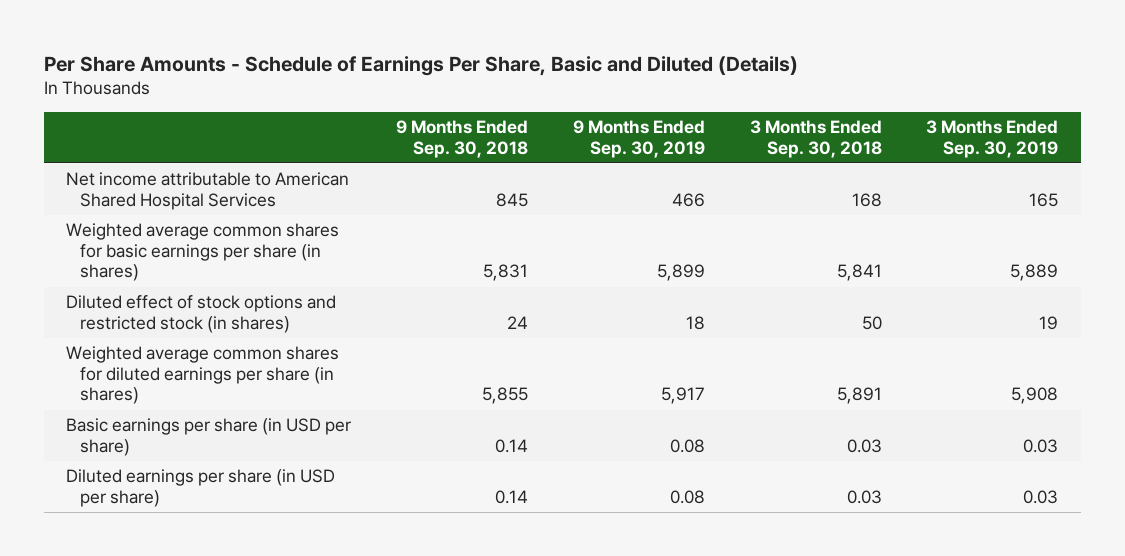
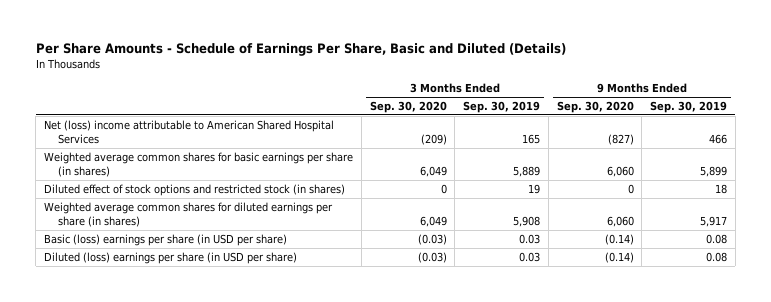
- | 9 Months Ended Sep. 30, 2018 | 9 Months Ended Sep. 30, 2019 | 3 Months Ended Sep. 30, 2018 | 3 Months Ended Sep. 30, 2019
+ | 3 Months Ended Sep. 30, 2020 | 3 Months Ended Sep. 30, 2019 | 9 Months Ended Sep. 30, 2020 | 9 Months Ended Sep. 30, 2019
- Net income attributable to American Shared Hospital Services | 845 | 466 | 168 | 165
+ Net (loss) income attributable to American Shared Hospital Services | (209) | 165 | (827) | 466
- Basic earnings per share (in USD per share) | 0.14 | 0.08 | 0.03 | 0.03
- Diluted earnings per share (in USD per share) | 0.14 | 0.08 | 0.03 | 0.03
+ Basic (loss) earnings per share (in USD per share) | (0.03) | 0.03 | (0.14) | 0.08
+ Diluted (loss) earnings per share (in USD per share) | (0.03) | 0.03 | (0.14) | 0.08

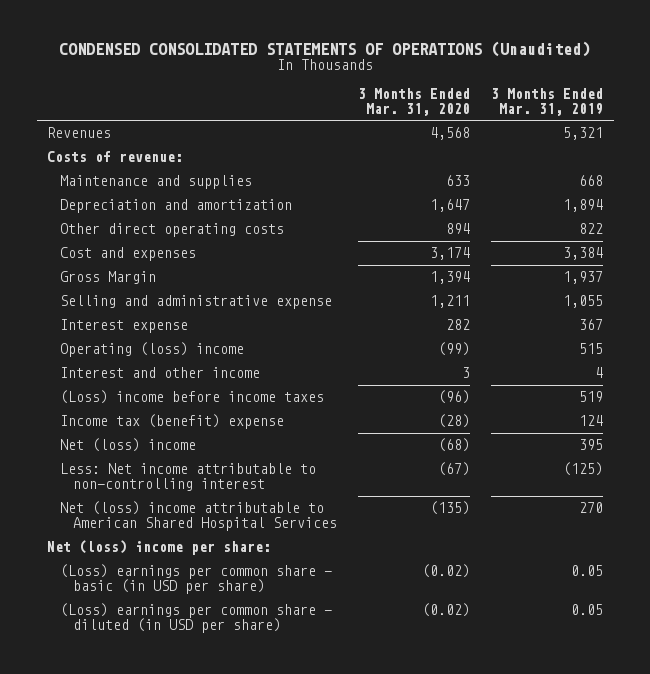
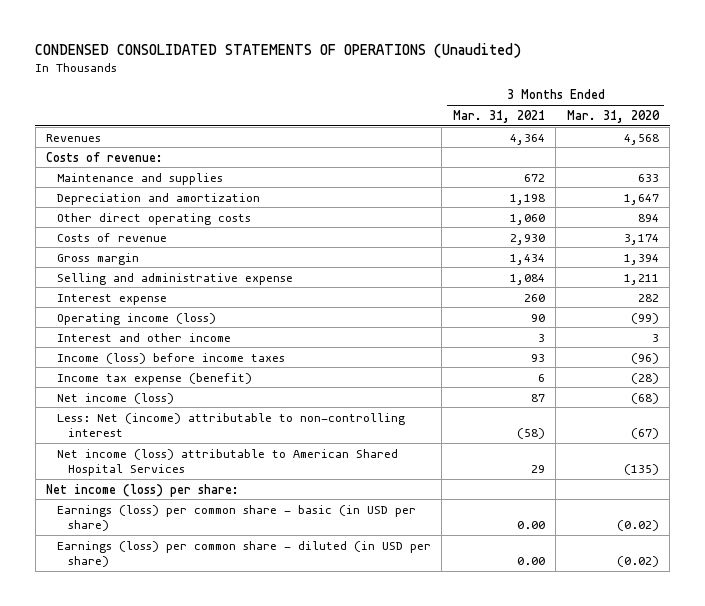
- | 3 Months Ended Mar. 31, 2020 | 3 Months Ended Mar. 31, 2019
+ | 3 Months Ended Mar. 31, 2021 | 3 Months Ended Mar. 31, 2020
- Cost and expenses | 3,174 | 3,384
- Gross Margin | 1,394 | 1,937
+ Costs of revenue | 2,930 | 3,174
+ Gross margin | 1,434 | 1,394
- Operating (loss) income | (99) | 515
+ Operating income (loss) | 90 | (99)
- (Loss) income before income taxes | (96) | 519
- Income tax (benefit) expense | (28) | 124
- Net (loss) income | (68) | 395
- Less: Net income attributable to non-controlling interest | (67) | (125)
- Net (loss) income attributable to American Shared Hospital Services | (135) | 270
- Net (loss) income per share:
- (Loss) earnings per common share - basic (in USD per share) | (0.02) | 0.05
- (Loss) earnings per common share - diluted (in USD per share) | (0.02) | 0.05
+ Income (loss) before income taxes | 93 | (96)
+ Income tax expense (benefit) | 6 | (28)
+ Net income (loss) | 87 | (68)
+ Less: Net (income) attributable to non-controlling interest | (58) | (67)
+ Net income (loss) attributable to American Shared Hospital Services | 29 | (135)
+ Net income (loss) per share:
+ Earnings (loss) per common share - basic (in USD per share) | 0.00 | (0.02)
+ Earnings (loss) per common share - diluted (in USD per share) | 0.00 | (0.02)

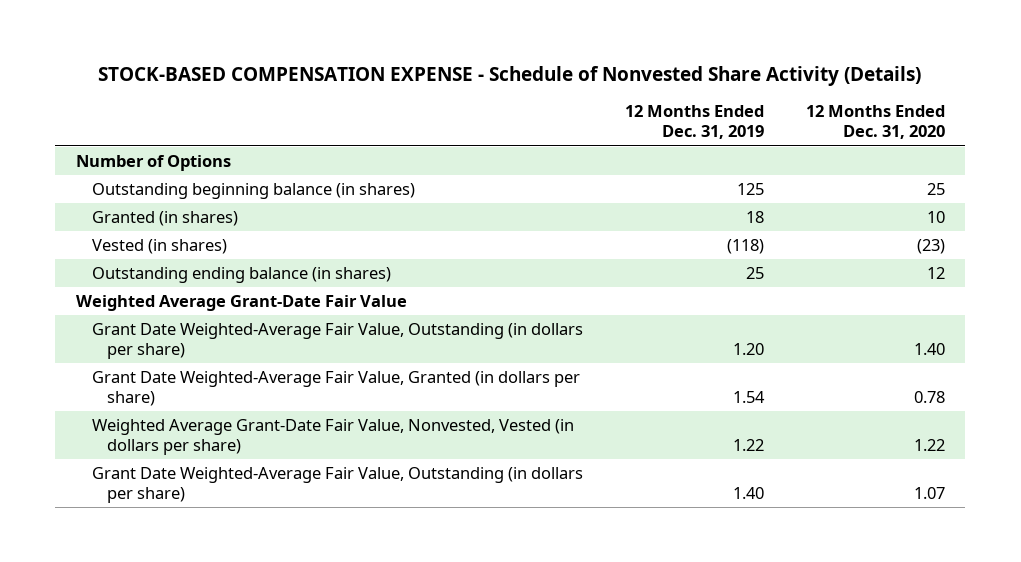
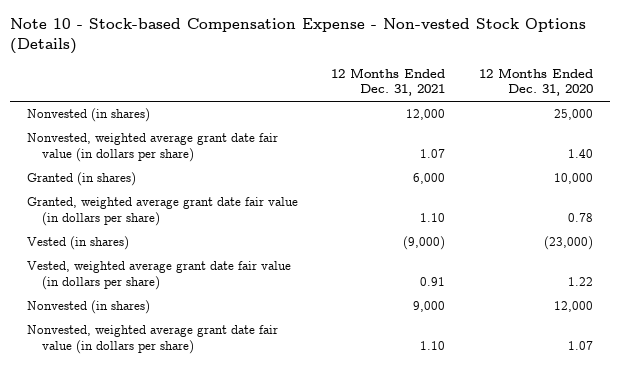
- STOCK-BASED COMPENSATION EXPENSE - Schedule of Nonvested Share Activity (Details)
+ Note 10 - Stock-based Compensation Expense - Non-vested Stock Options (Details)
- | 12 Months Ended Dec. 31, 2019 | 12 Months Ended Dec. 31, 2020
+ | 12 Months Ended Dec. 31, 2021 | 12 Months Ended Dec. 31, 2020
- Number of Options
- Outstanding beginning balance (in shares) | 125 | 25
- Granted (in shares) | 18 | 10
- Vested (in shares) | (118) | (23)
- Outstanding ending balance (in shares) | 25 | 12
- Weighted Average Grant-Date Fair Value
- Grant Date Weighted-Average Fair Value, Outstanding (in dollars per share) | 1.20 | 1.40
- Grant Date Weighted-Average Fair Value, Granted (in dollars per share) | 1.54 | 0.78
- Weighted Average Grant-Date Fair Value, Nonvested, Vested (in dollars per share) | 1.22 | 1.22
- Grant Date Weighted-Average Fair Value, Outstanding (in dollars per share) | 1.40 | 1.07
+ Nonvested (in shares) | 12,000 | 25,000
+ Nonvested, weighted average grant date fair value (in dollars per share) | 1.07 | 1.40
+ Granted (in shares) | 6,000 | 10,000
+ Granted, weighted average grant date fair value (in dollars per share) | 1.10 | 0.78
+ Vested (in shares) | (9,000) | (23,000)
+ Vested, weighted average grant date fair value (in dollars per share) | 0.91 | 1.22
+ Nonvested (in shares) | 9,000 | 12,000
+ Nonvested, weighted average grant date fair value (in dollars per share) | 1.10 | 1.07

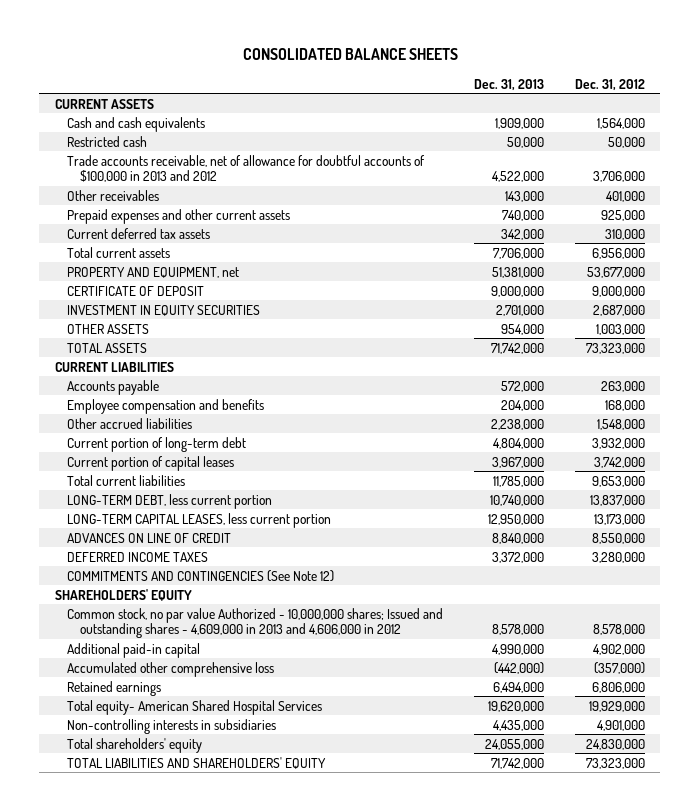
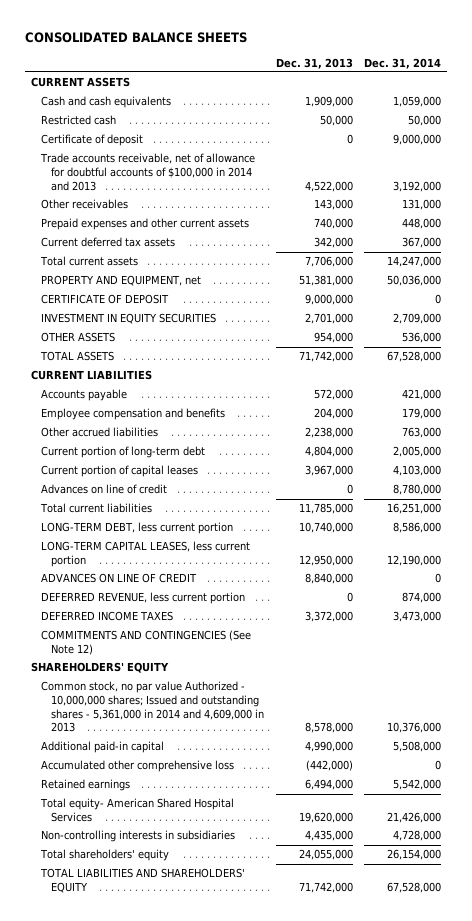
- | Dec. 31, 2013 | Dec. 31, 2012
+ | Dec. 31, 2013 | Dec. 31, 2014
- Trade accounts receivable, net of allowance for doubtful accounts of $100,000 in 2013 and 2012 | 4,522,000 | 3,706,000
+ Certificate of deposit | 0 | 9,000,000
+ Trade accounts receivable, net of allowance for doubtful accounts of $100,000 in 2014 and 2013 | 4,522,000 | 3,192,000
+ Advances on line of credit | 0 | 8,780,000
+ DEFERRED REVENUE, less current portion | 0 | 874,000
- Common stock, no par value Authorized - 10,000,000 shares; Issued and outstanding shares - 4,609,000 in 2013 and 4,606,000 in 2012 | 8,578,000 | 8,578,000
+ Common stock, no par value Authorized - 10,000,000 shares; Issued and outstanding shares - 5,361,000 in 2014 and 4,609,000 in 2013 | 8,578,000 | 10,376,000

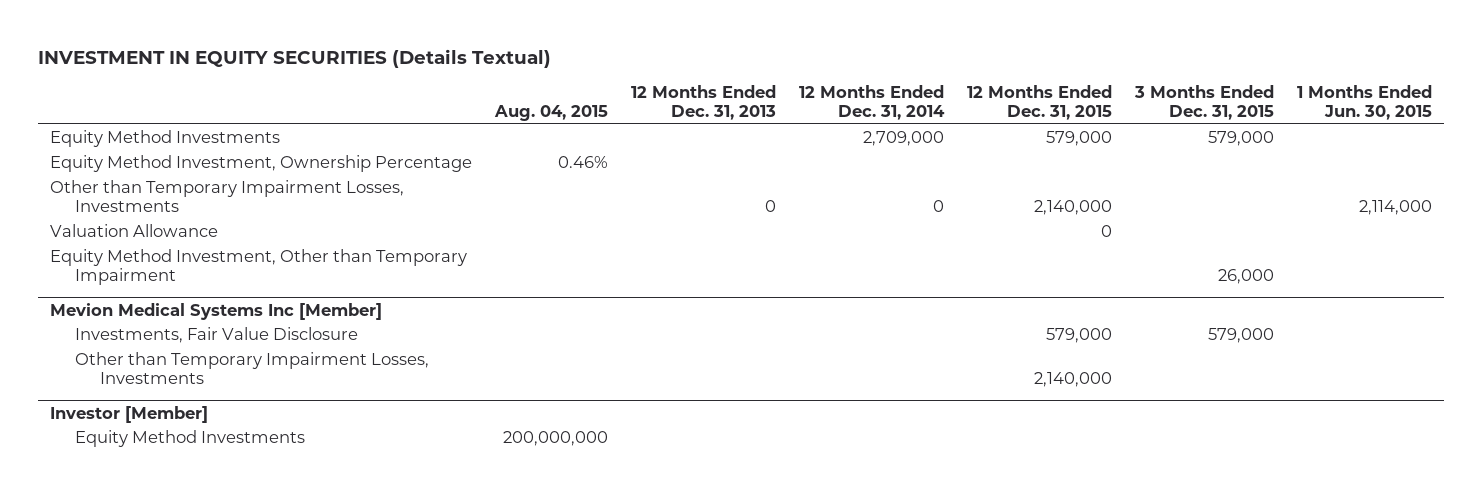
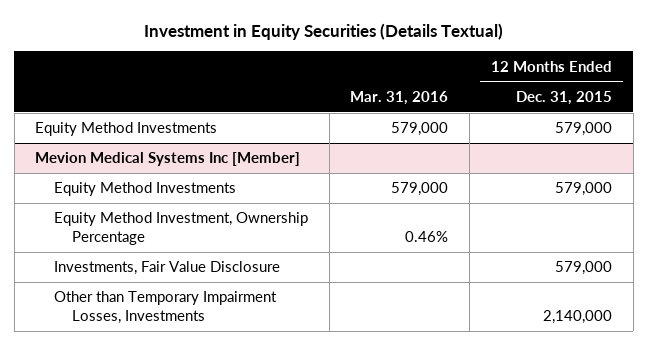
- INVESTMENT IN EQUITY SECURITIES (Details Textual)
+ Investment in Equity Securities (Details Textual)
- | Aug. 04, 2015 | 12 Months Ended Dec. 31, 2013 | 12 Months Ended Dec. 31, 2014 | 12 Months Ended Dec. 31, 2015 | 3 Months Ended Dec. 31, 2015 | 1 Months Ended Jun. 30, 2015
+ | Mar. 31, 2016 | 12 Months Ended Dec. 31, 2015
- Equity Method Investment, Ownership Percentage | 0.46% | | | | |
- Other than Temporary Impairment Losses, Investments | | 0 | 0 | 2,140,000 | | 2,114,000
- Valuation Allowance | | | | 0 | |
- Equity Method Investment, Other than Temporary Impairment | | | | | 26,000 |
@ Mevion Medical Systems Inc [Member]
+ Equity Method Investments | 579,000 | 579,000
+ Equity Method Investment, Ownership Percentage | 0.46% |
- Investor [Member]
- Equity Method Investments | 200,000,000 | | | | |

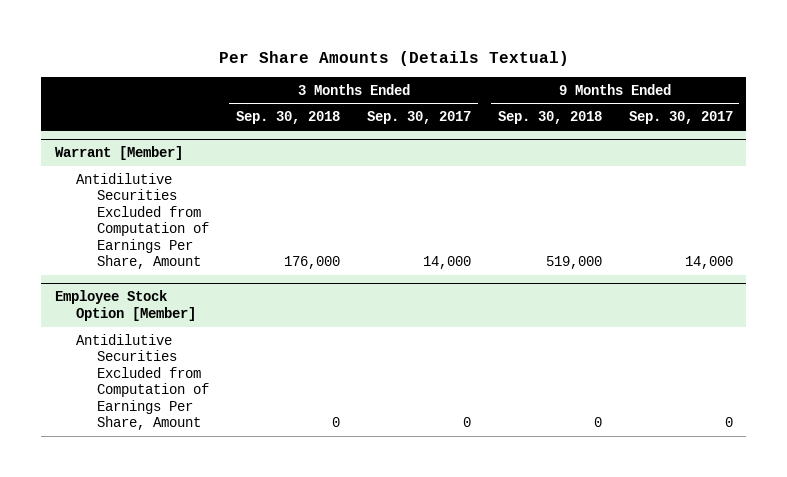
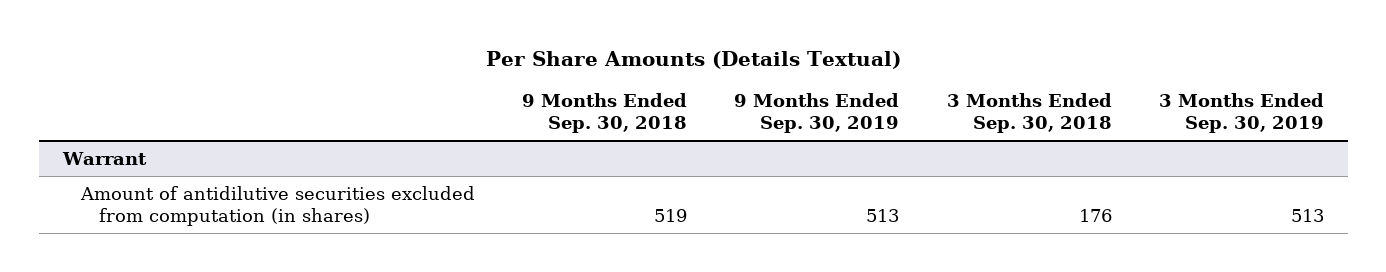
- | 3 Months Ended Sep. 30, 2018 | 3 Months Ended Sep. 30, 2017 | 9 Months Ended Sep. 30, 2018 | 9 Months Ended Sep. 30, 2017
+ | 9 Months Ended Sep. 30, 2018 | 9 Months Ended Sep. 30, 2019 | 3 Months Ended Sep. 30, 2018 | 3 Months Ended Sep. 30, 2019
- Warrant [Member]
- Antidilutive Securities Excluded from Computation of Earnings Per Share, Amount | 176,000 | 14,000 | 519,000 | 14,000
- Employee Stock Option [Member]
- Antidilutive Securities Excluded from Computation of Earnings Per Share, Amount | 0 | 0 | 0 | 0
+ Warrant
+ Amount of antidilutive securities excluded from computation (in shares) | 519 | 513 | 176 | 513

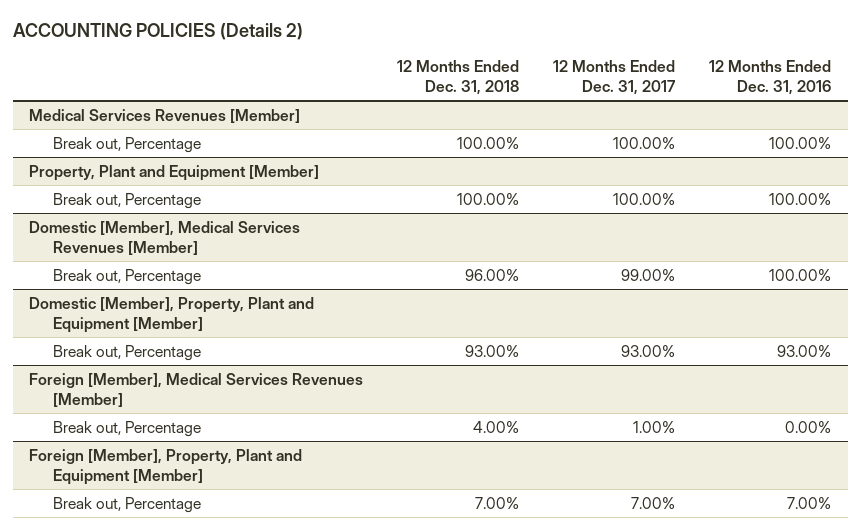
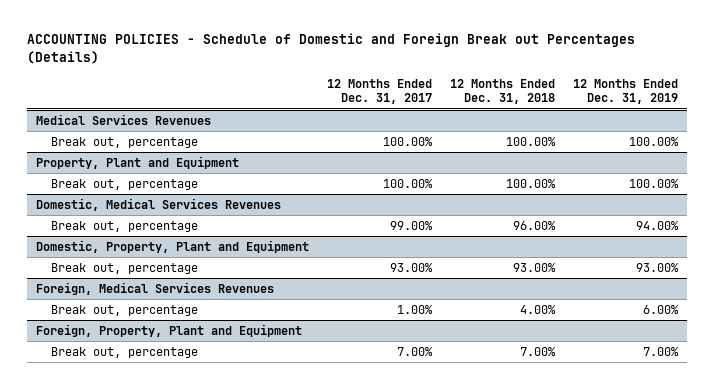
- ACCOUNTING POLICIES (Details 2)
+ ACCOUNTING POLICIES - Schedule of Domestic and Foreign Break out Percentages (Details)
- | 12 Months Ended Dec. 31, 2018 | 12 Months Ended Dec. 31, 2017 | 12 Months Ended Dec. 31, 2016
+ | 12 Months Ended Dec. 31, 2017 | 12 Months Ended Dec. 31, 2018 | 12 Months Ended Dec. 31, 2019
- Medical Services Revenues [Member]
- Break out, Percentage | 100.00% | 100.00% | 100.00%
- Property, Plant and Equipment [Member]
- Break out, Percentage | 100.00% | 100.00% | 100.00%
- Domestic [Member], Medical Services Revenues [Member]
- Break out, Percentage | 96.00% | 99.00% | 100.00%
- Domestic [Member], Property, Plant and Equipment [Member]
- Break out, Percentage | 93.00% | 93.00% | 93.00%
- Foreign [Member], Medical Services Revenues [Member]
- Break out, Percentage | 4.00% | 1.00% | 0.00%
- Foreign [Member], Property, Plant and Equipment [Member]
- Break out, Percentage | 7.00% | 7.00% | 7.00%
+ Medical Services Revenues
+ Break out, percentage | 100.00% | 100.00% | 100.00%
+ Property, Plant and Equipment
+ Break out, percentage | 100.00% | 100.00% | 100.00%
+ Domestic, Medical Services Revenues
+ Break out, percentage | 99.00% | 96.00% | 94.00%
+ Domestic, Property, Plant and Equipment
+ Break out, percentage | 93.00% | 93.00% | 93.00%
+ Foreign, Medical Services Revenues
+ Break out, percentage | 1.00% | 4.00% | 6.00%
+ Foreign, Property, Plant and Equipment
+ Break out, percentage | 7.00% | 7.00% | 7.00%

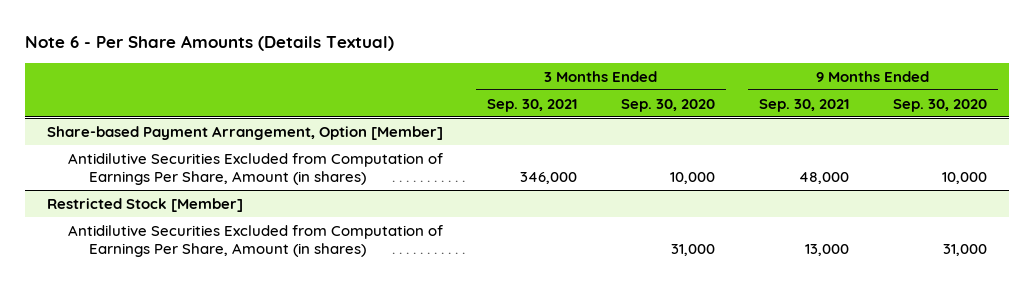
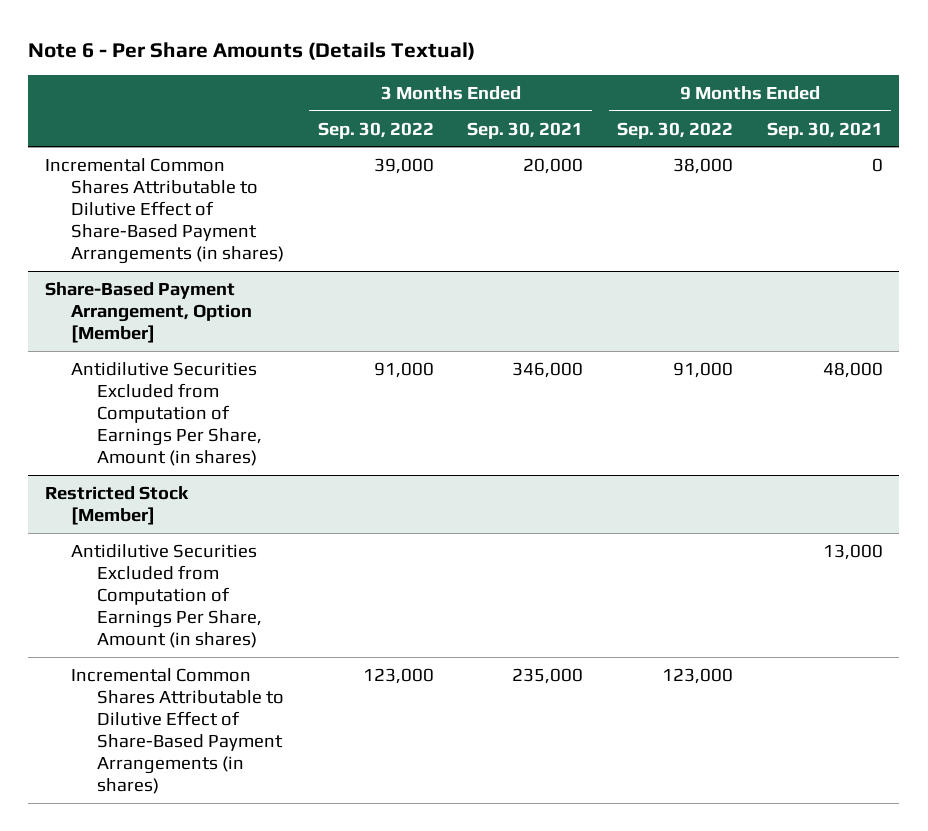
- | 3 Months Ended Sep. 30, 2021 | 3 Months Ended Sep. 30, 2020 | 9 Months Ended Sep. 30, 2021 | 9 Months Ended Sep. 30, 2020
+ | 3 Months Ended Sep. 30, 2022 | 3 Months Ended Sep. 30, 2021 | 9 Months Ended Sep. 30, 2022 | 9 Months Ended Sep. 30, 2021
- Share-based Payment Arrangement, Option [Member]
+ Incremental Common Shares Attributable to Dilutive Effect of Share-Based Payment Arrangements (in shares) | 39,000 | 20,000 | 38,000 | 0
+ Share-Based Payment Arrangement, Option [Member]
@ Restricted Stock [Member]
+ Incremental Common Shares Attributable to Dilutive Effect of Share-Based Payment Arrangements (in shares) | 123,000 | 235,000 | 123,000 |

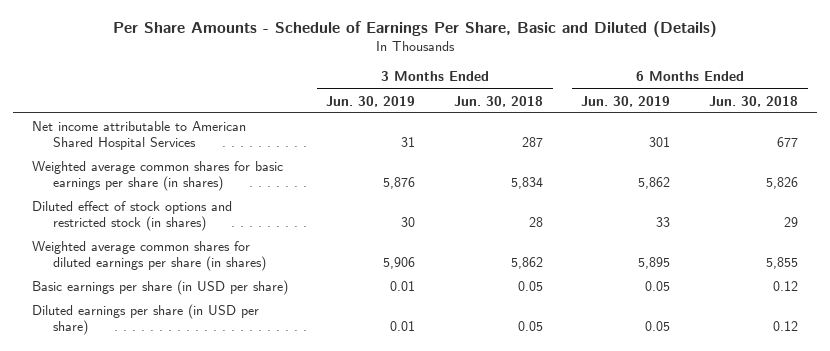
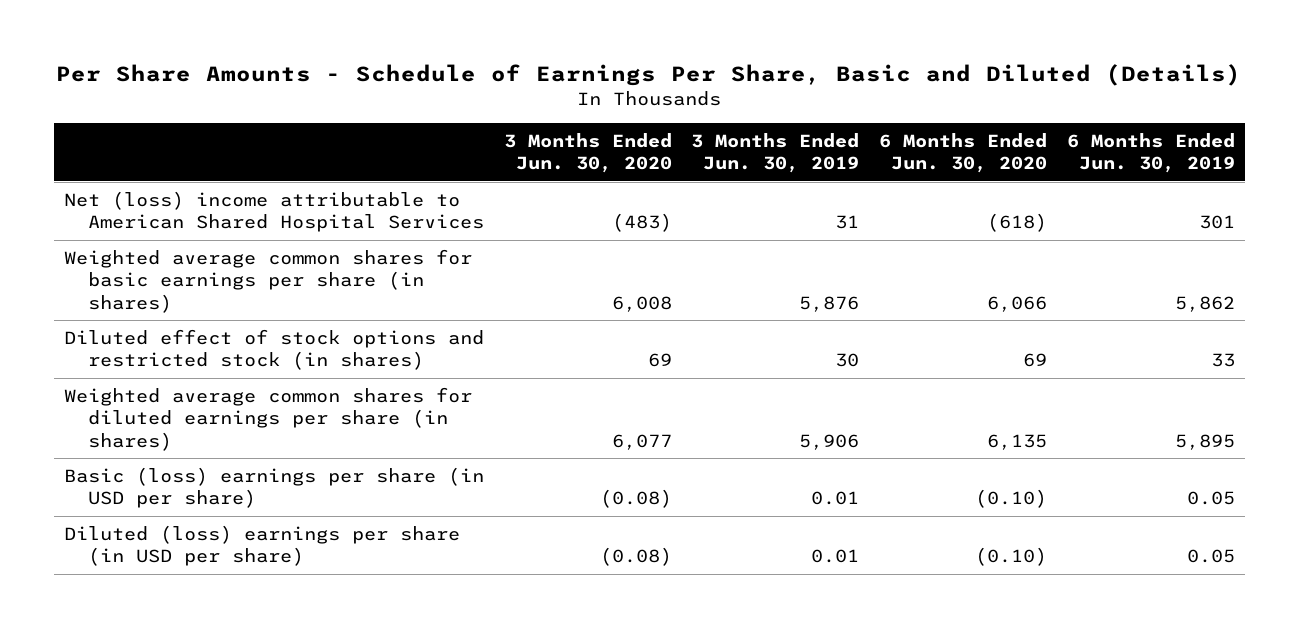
- | 3 Months Ended Jun. 30, 2019 | 3 Months Ended Jun. 30, 2018 | 6 Months Ended Jun. 30, 2019 | 6 Months Ended Jun. 30, 2018
+ | 3 Months Ended Jun. 30, 2020 | 3 Months Ended Jun. 30, 2019 | 6 Months Ended Jun. 30, 2020 | 6 Months Ended Jun. 30, 2019
- Net income attributable to American Shared Hospital Services | 31 | 287 | 301 | 677
+ Net (loss) income attributable to American Shared Hospital Services | (483) | 31 | (618) | 301
- Basic earnings per share (in USD per share) | 0.01 | 0.05 | 0.05 | 0.12
- Diluted earnings per share (in USD per share) | 0.01 | 0.05 | 0.05 | 0.12
+ Basic (loss) earnings per share (in USD per share) | (0.08) | 0.01 | (0.10) | 0.05
+ Diluted (loss) earnings per share (in USD per share) | (0.08) | 0.01 | (0.10) | 0.05

